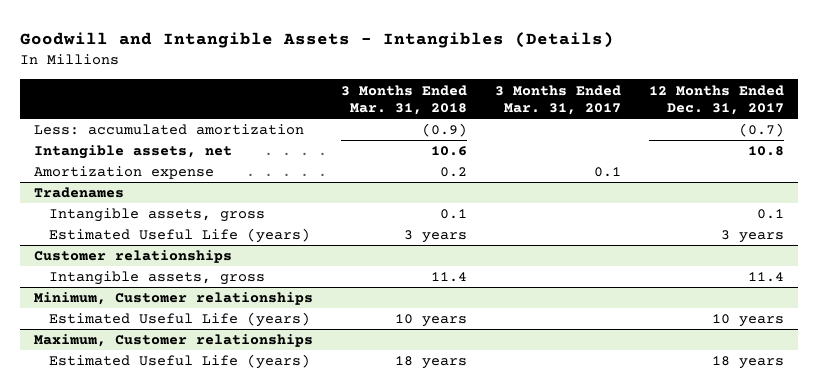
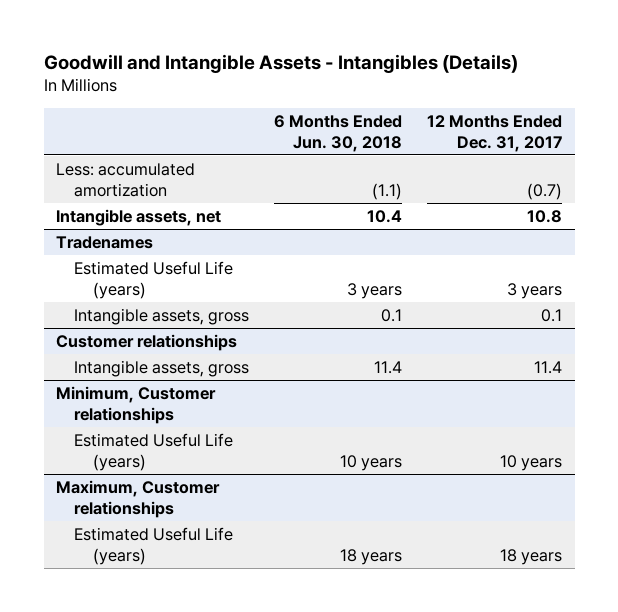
- | 3 Months Ended Mar. 31, 2018 | 3 Months Ended Mar. 31, 2017 | 12 Months Ended Dec. 31, 2017
+ | 6 Months Ended Jun. 30, 2018 | 12 Months Ended Dec. 31, 2017
- Amortization expense | 0.2 | 0.1 |
@ Tradenames
moved down: Intangible assets, gross | 0.1 | 0.1

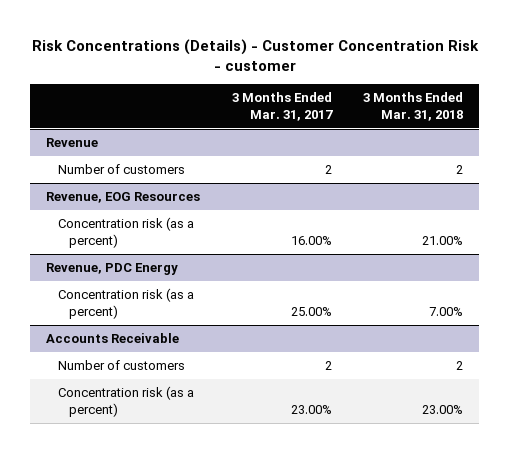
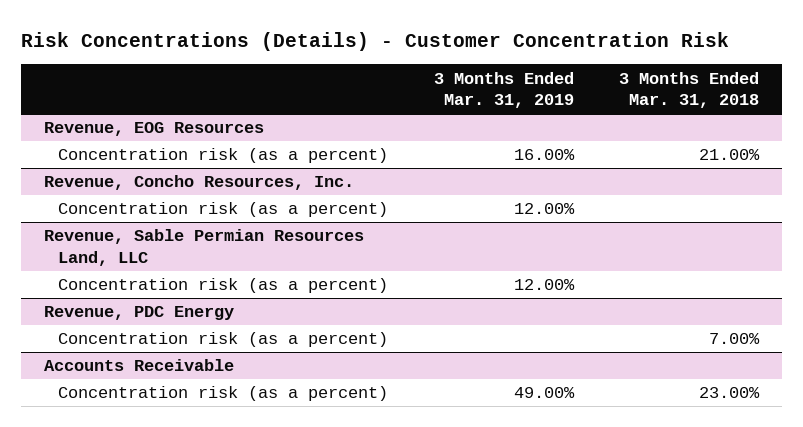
- Risk Concentrations (Details) - Customer Concentration Risk - customer
+ Risk Concentrations (Details) - Customer Concentration Risk
- | 3 Months Ended Mar. 31, 2017 | 3 Months Ended Mar. 31, 2018
+ | 3 Months Ended Mar. 31, 2019 | 3 Months Ended Mar. 31, 2018
- Revenue
- Number of customers | 2 | 2
+ Revenue, Concho Resources, Inc.
+ Concentration risk (as a percent) | 12.00% |
+ Revenue, Sable Permian Resources Land, LLC
+ Concentration risk (as a percent) | 12.00% |
@ Accounts Receivable
- Number of customers | 2 | 2

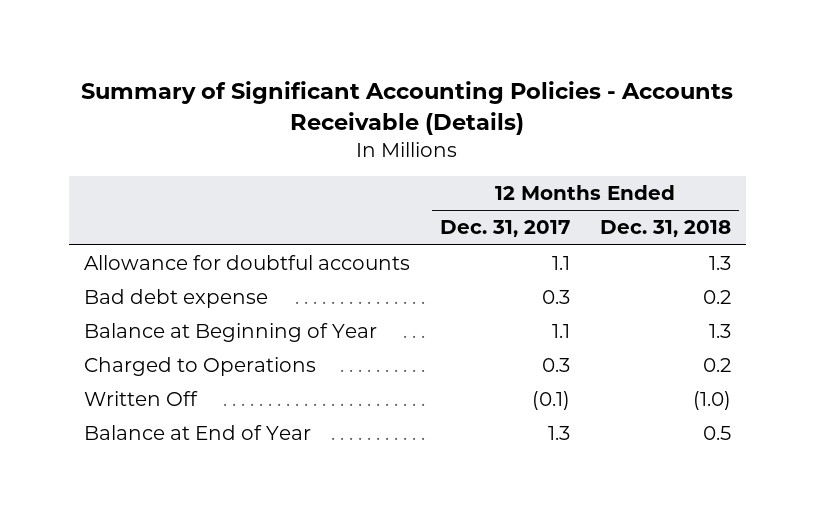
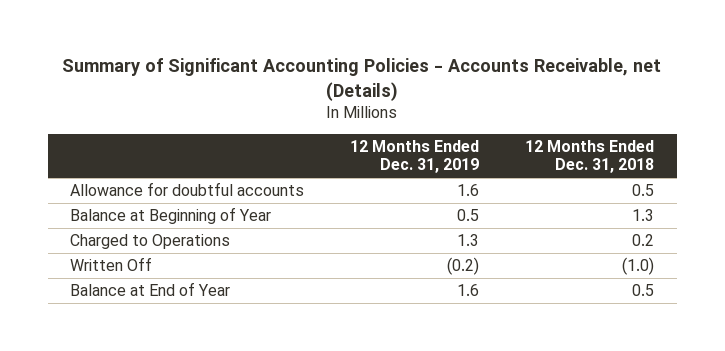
- Summary of Significant Accounting Policies - Accounts Receivable (Details)
+ Summary of Significant Accounting Policies - Accounts Receivable, net (Details)
- | 12 Months Ended Dec. 31, 2017 | 12 Months Ended Dec. 31, 2018
+ | 12 Months Ended Dec. 31, 2019 | 12 Months Ended Dec. 31, 2018
- Allowance for doubtful accounts | 1.1 | 1.3
- Bad debt expense | 0.3 | 0.2
+ Allowance for doubtful accounts | 1.6 | 0.5

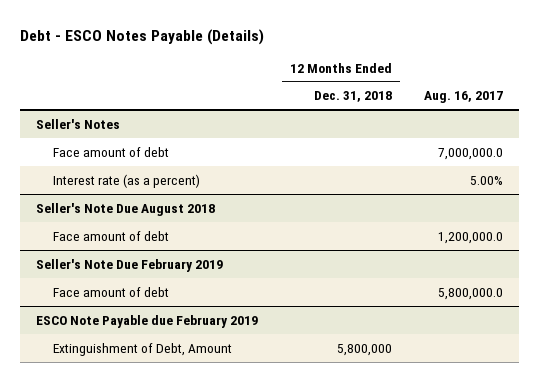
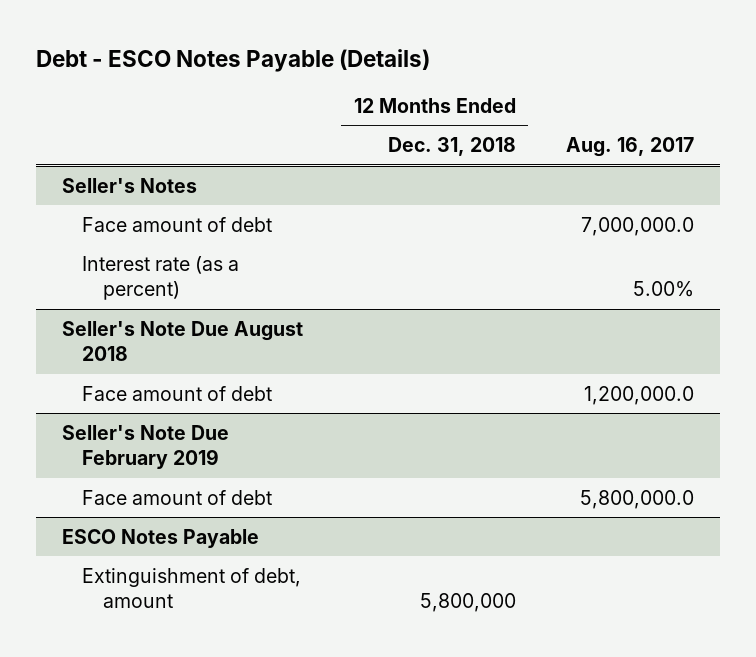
- ESCO Note Payable due February 2019
- Extinguishment of Debt, Amount | 5,800,000 |
+ ESCO Notes Payable
+ Extinguishment of debt, amount | 5,800,000 |

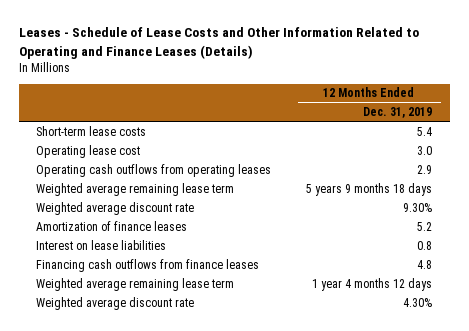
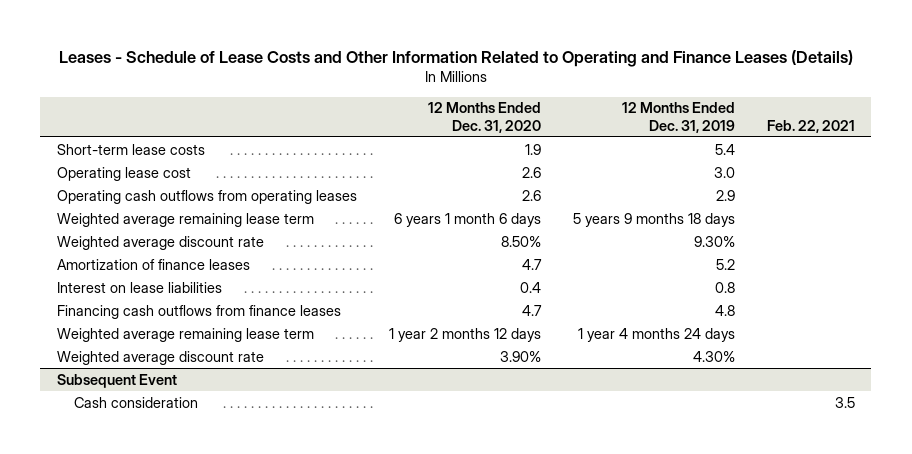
- | 12 Months Ended Dec. 31, 2019
+ | 12 Months Ended Dec. 31, 2020 | 12 Months Ended Dec. 31, 2019 | Feb. 22, 2021
- Weighted average remaining lease term | 1 year 4 months 12 days
+ Weighted average remaining lease term | 1 year 2 months 12 days | 1 year 4 months 24 days |
+ Subsequent Event
+ Cash consideration | | | 3.5

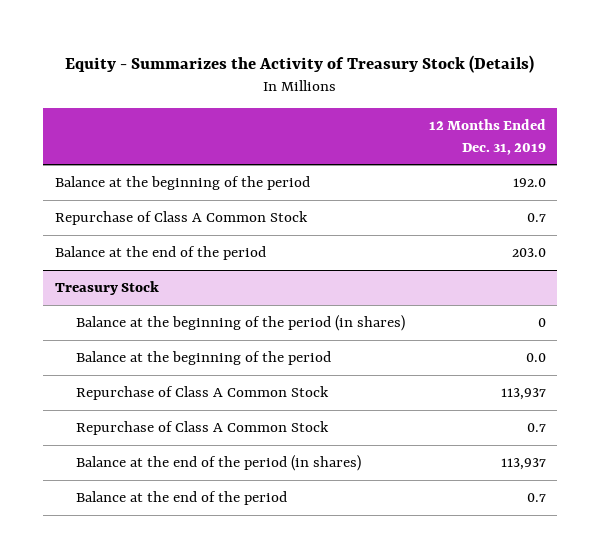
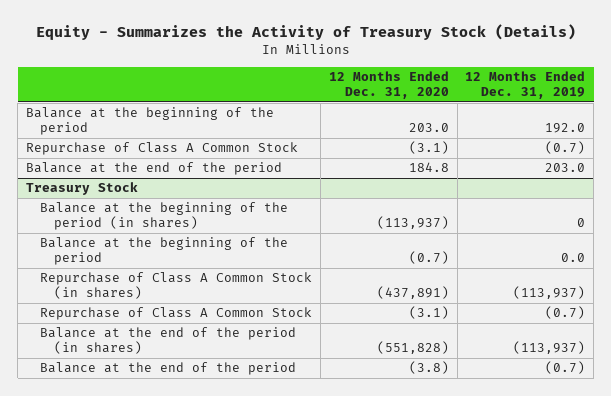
- | 12 Months Ended Dec. 31, 2019
+ | 12 Months Ended Dec. 31, 2020 | 12 Months Ended Dec. 31, 2019
- Repurchase of Class A Common Stock | 0.7
+ Repurchase of Class A Common Stock | (3.1) | (0.7)
@ Treasury Stock
- Repurchase of Class A Common Stock | 113,937
- Repurchase of Class A Common Stock | 0.7
- Balance at the end of the period (in shares) | 113,937
- Balance at the end of the period | 0.7
+ Repurchase of Class A Common Stock (in shares) | (437,891) | (113,937)
+ Repurchase of Class A Common Stock | (3.1) | (0.7)
+ Balance at the end of the period (in shares) | (551,828) | (113,937)
+ Balance at the end of the period | (3.8) | (0.7)

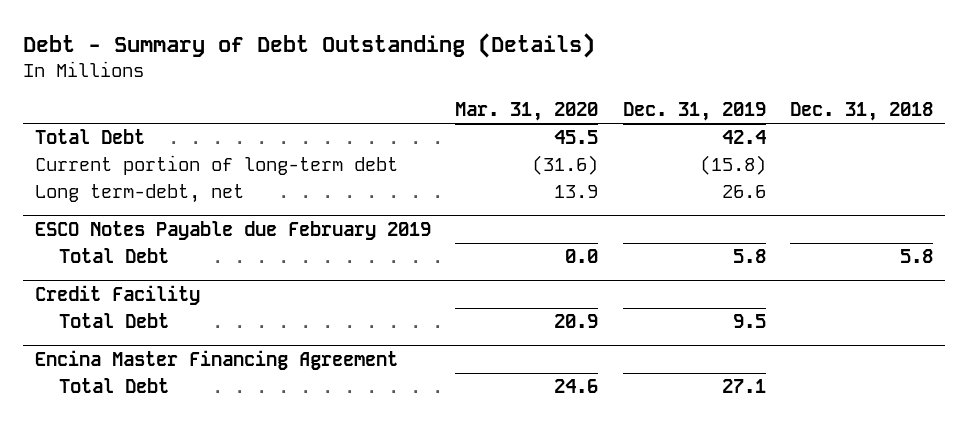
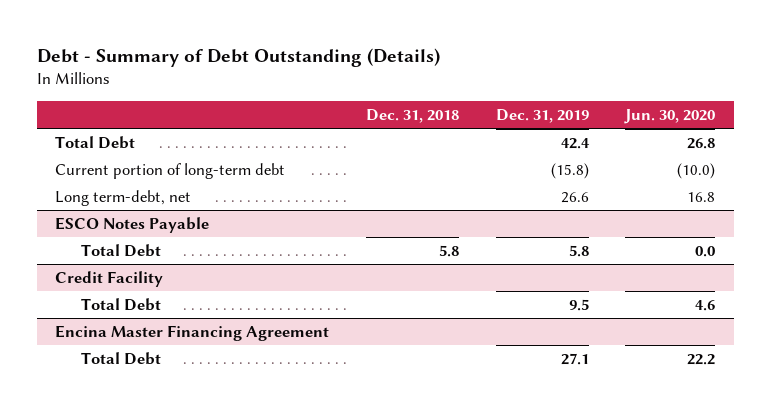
- | Mar. 31, 2020 | Dec. 31, 2019 | Dec. 31, 2018
+ | Dec. 31, 2018 | Dec. 31, 2019 | Jun. 30, 2020
- ESCO Notes Payable due February 2019
+ ESCO Notes Payable

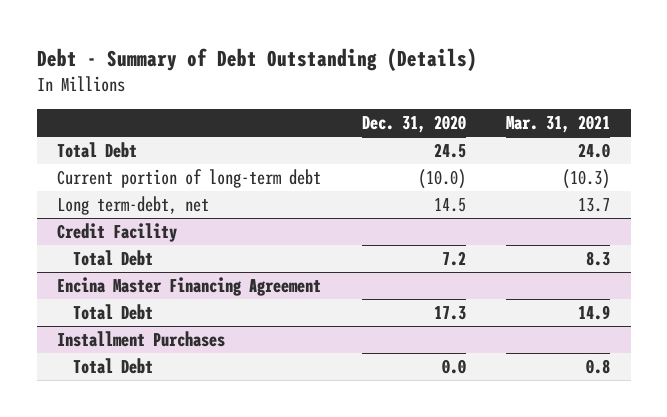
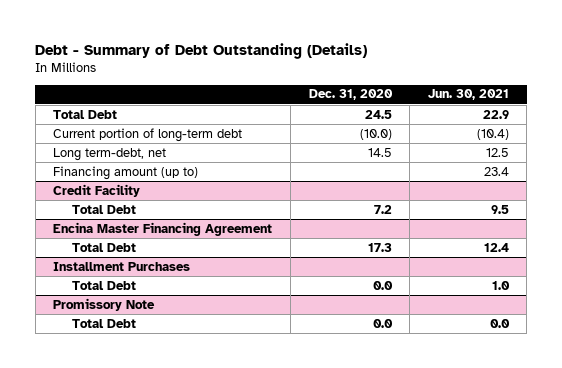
- | Dec. 31, 2020 | Mar. 31, 2021
+ | Dec. 31, 2020 | Jun. 30, 2021
+ Financing amount (up to) | | 23.4
+ Promissory Note
+ Total Debt | 0.0 | 0.0

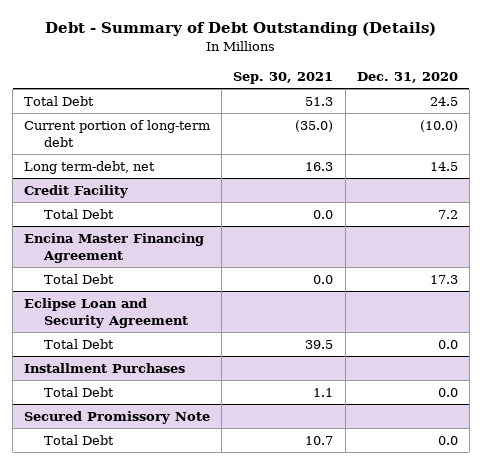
- | Dec. 31, 2020 | Jun. 30, 2021
+ | Sep. 30, 2021 | Dec. 31, 2020
- Financing amount (up to) | | 23.4
+ Eclipse Loan and Security Agreement
+ Total Debt | 39.5 | 0.0
- Promissory Note
+ Secured Promissory Note

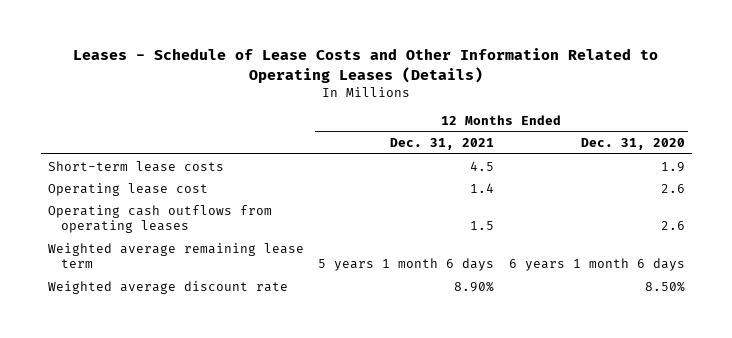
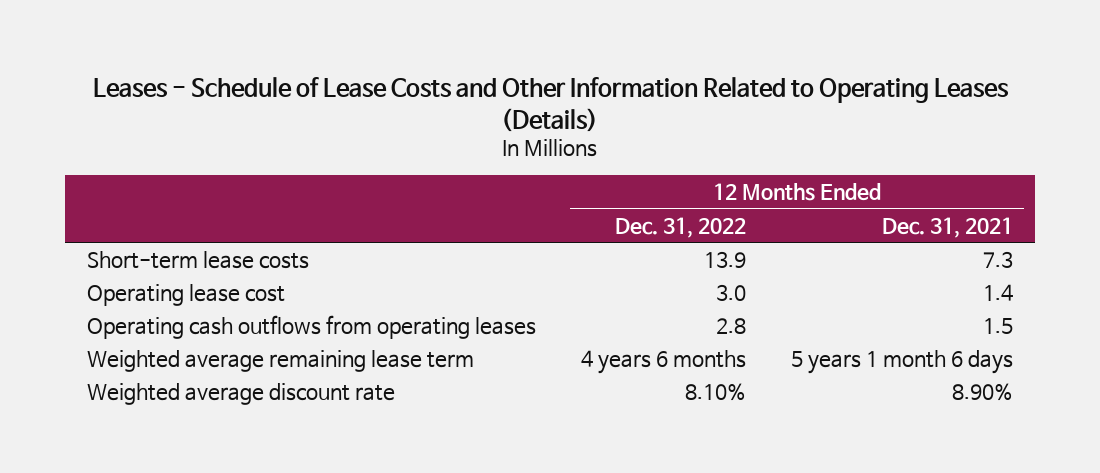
- | 12 Months Ended Dec. 31, 2021 | 12 Months Ended Dec. 31, 2020
+ | 12 Months Ended Dec. 31, 2022 | 12 Months Ended Dec. 31, 2021
- Short-term lease costs | 4.5 | 1.9
+ Short-term lease costs | 13.9 | 7.3

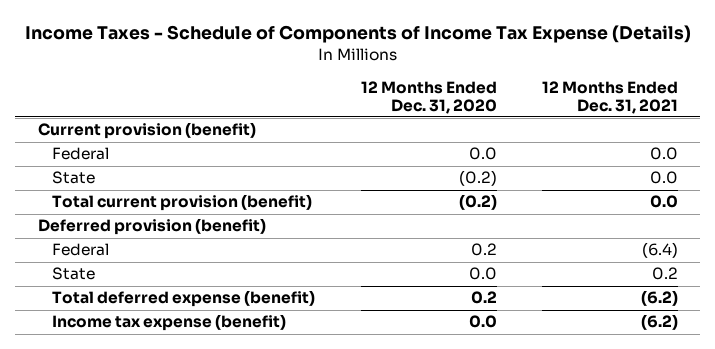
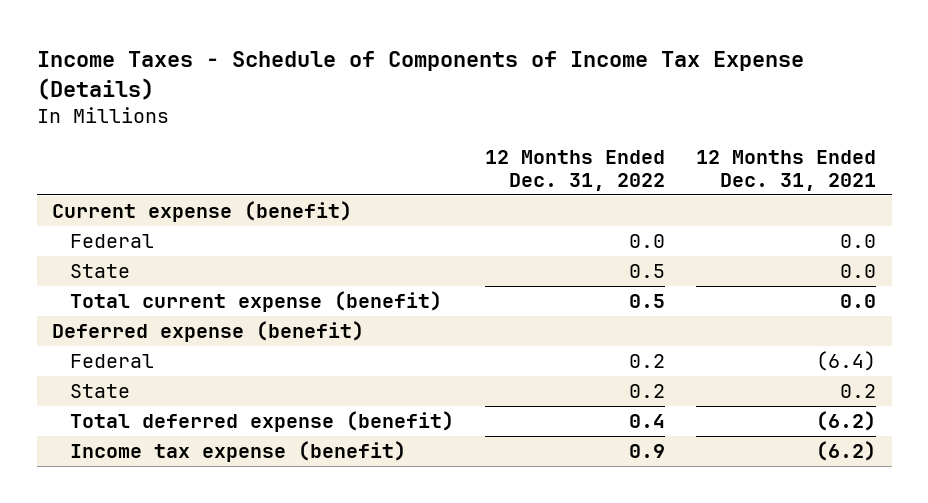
- | 12 Months Ended Dec. 31, 2020 | 12 Months Ended Dec. 31, 2021
+ | 12 Months Ended Dec. 31, 2022 | 12 Months Ended Dec. 31, 2021
- Current provision (benefit)
+ Current expense (benefit)
- Total current provision (benefit) | (0.2) | 0.0
- Deferred provision (benefit)
+ Total current expense (benefit) | 0.5 | 0.0
+ Deferred expense (benefit)

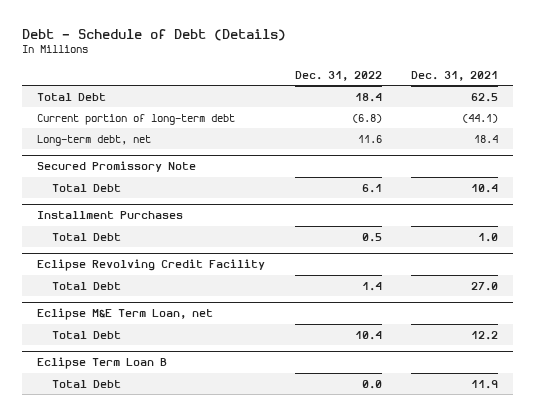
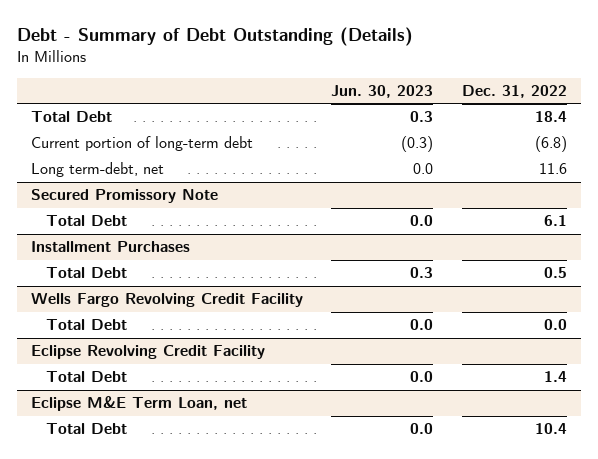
- Debt - Schedule of Debt (Details)
+ Debt - Summary of Debt Outstanding (Details)
- | Dec. 31, 2022 | Dec. 31, 2021
+ | Jun. 30, 2023 | Dec. 31, 2022
- Long-term debt, net | 11.6 | 18.4
+ Long term-debt, net | 0.0 | 11.6
+ Wells Fargo Revolving Credit Facility
+ Total Debt | 0.0 | 0.0
- Eclipse Term Loan B
- Total Debt | 0.0 | 11.9

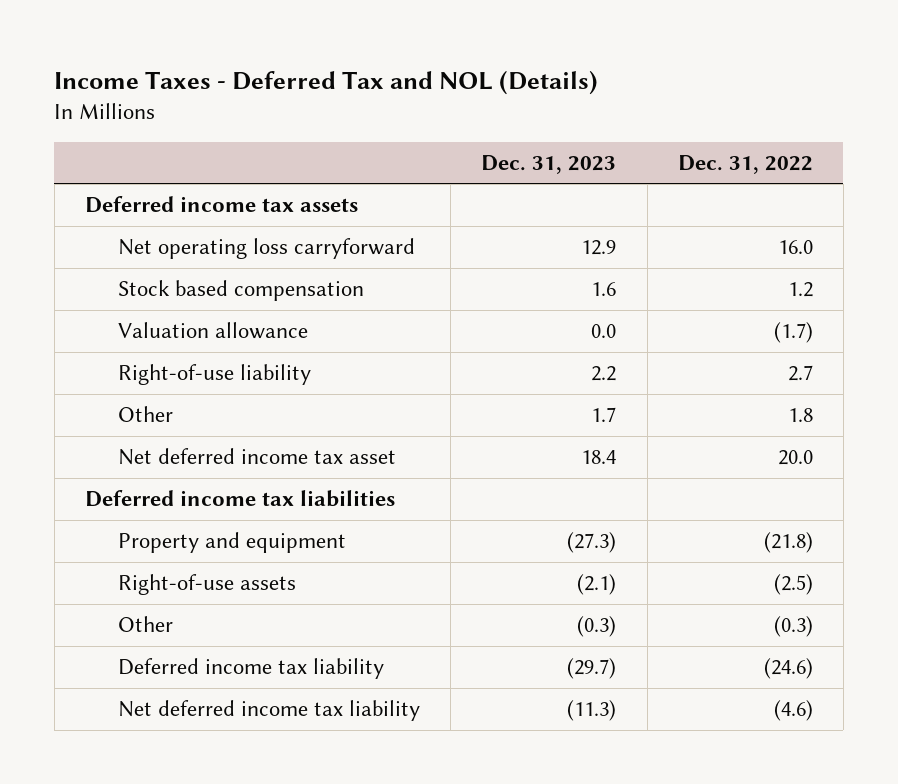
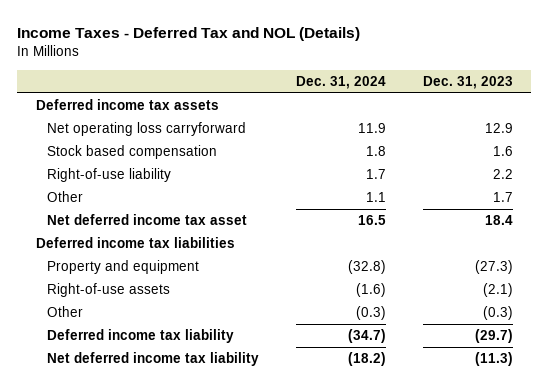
- | Dec. 31, 2023 | Dec. 31, 2022
+ | Dec. 31, 2024 | Dec. 31, 2023
- Valuation allowance | 0.0 | (1.7)

